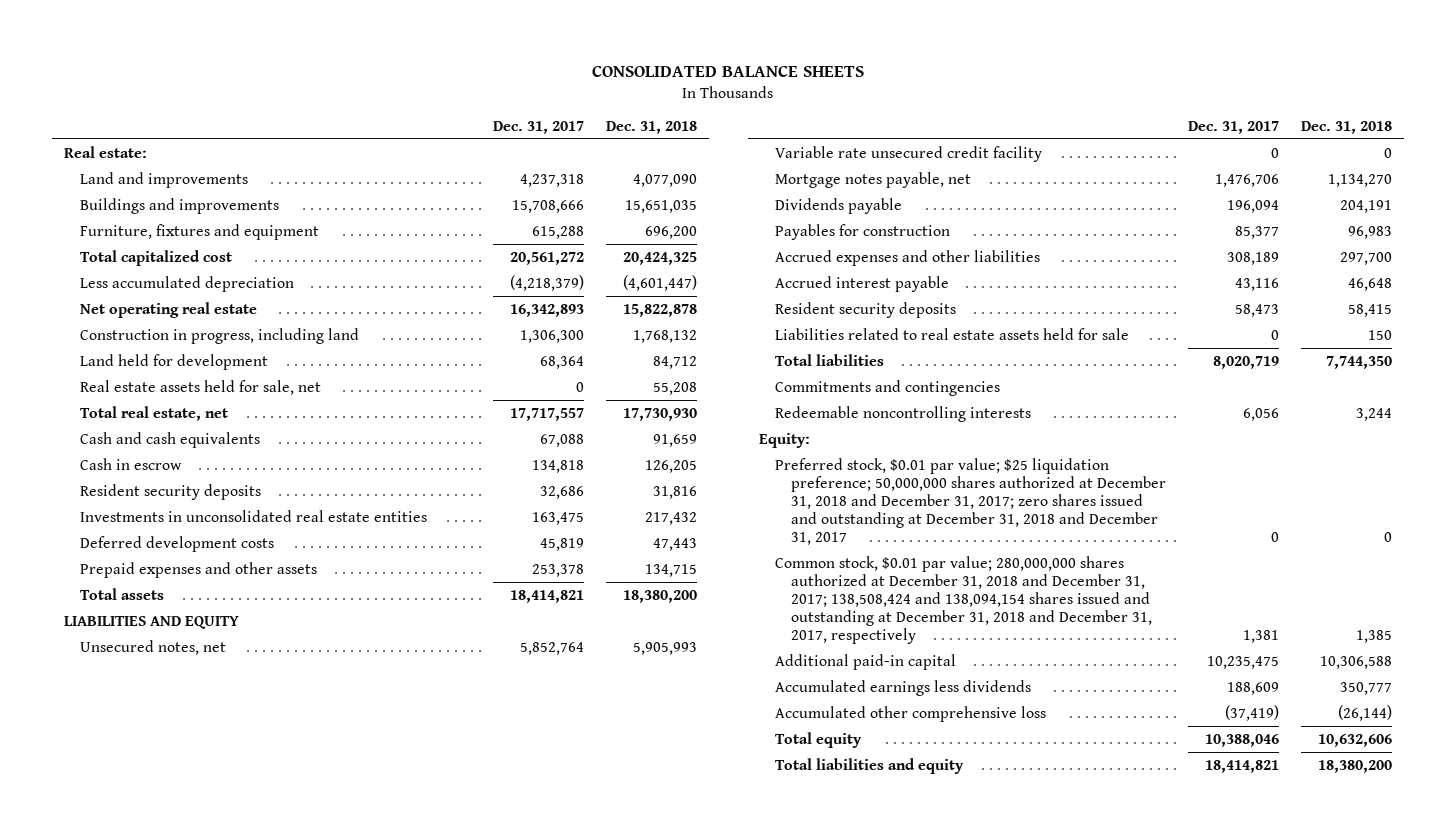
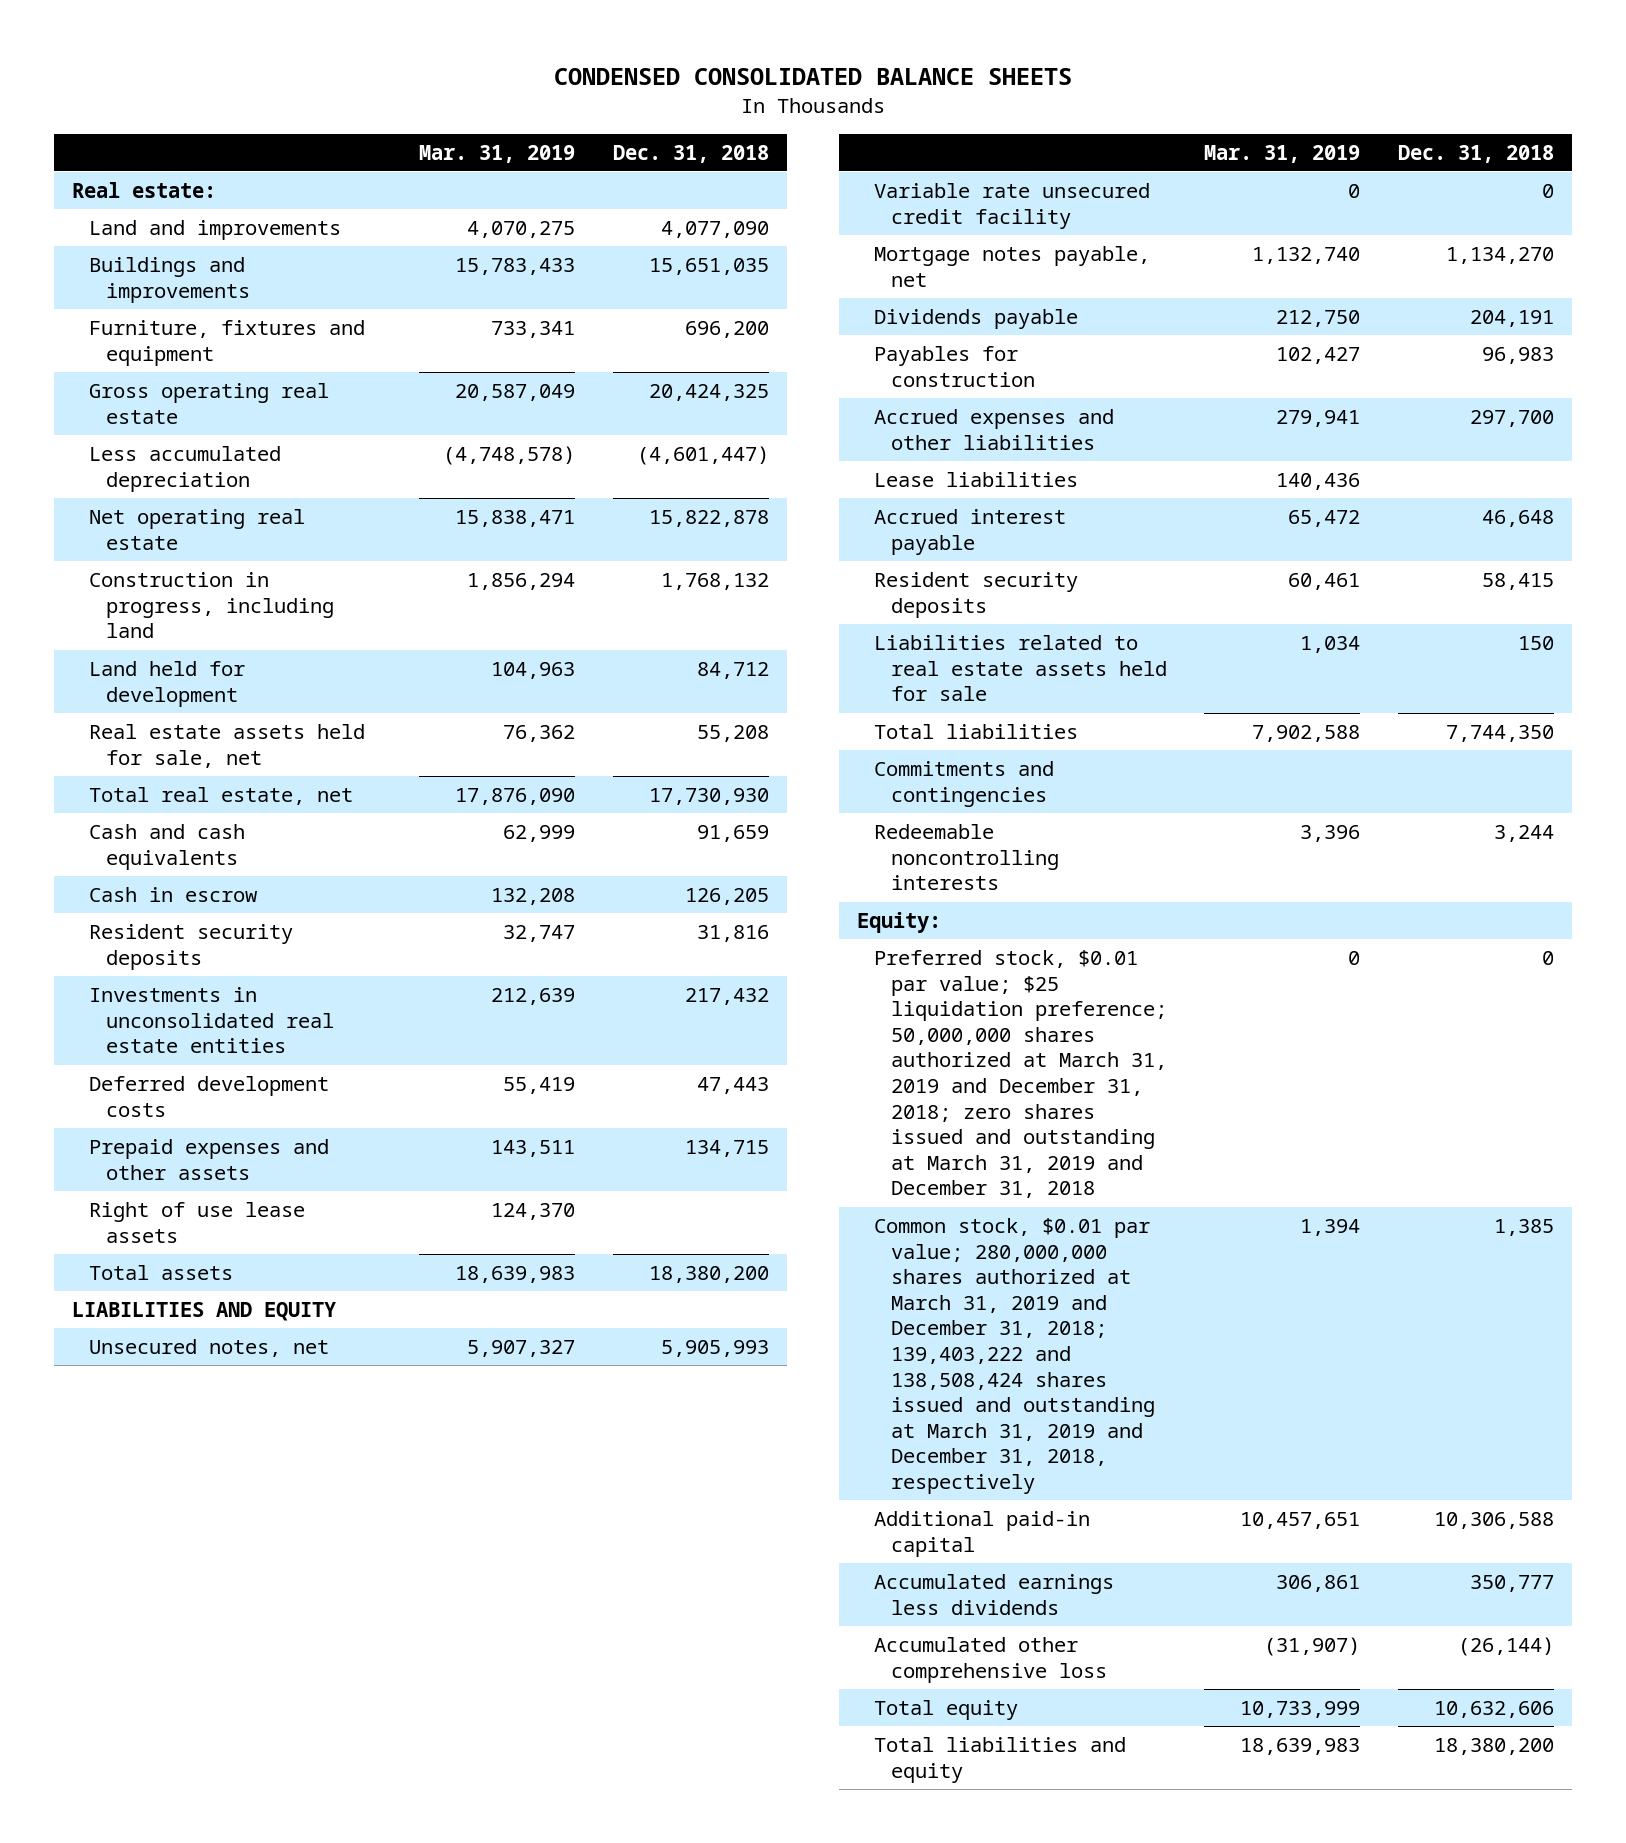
- CONSOLIDATED BALANCE SHEETS
+ CONDENSED CONSOLIDATED BALANCE SHEETS
- | Dec. 31, 2017 | Dec. 31, 2018
+ | Mar. 31, 2019 | Dec. 31, 2018
- Total capitalized cost | 20,561,272 | 20,424,325
+ Gross operating real estate | 20,587,049 | 20,424,325
+ Right of use lease assets | 124,370 |
+ Lease liabilities | 140,436 |
- Preferred stock, $0.01 par value; $25 liquidation preference; 50,000,000 shares authorized at December 31, 2018 and December 31, 2017; zero shares issued and outstanding at December 31, 2018 and December 31, 2017 | 0 | 0
- Common stock, $0.01 par value; 280,000,000 shares authorized at December 31, 2018 and December 31, 2017; 138,508,424 and 138,094,154 shares issued and outstanding at December 31, 2018 and December 31, 2017, respectively | 1,381 | 1,385
+ Preferred stock, $0.01 par value; $25 liquidation preference; 50,000,000 shares authorized at March 31, 2019 and December 31, 2018; zero shares issued and outstanding at March 31, 2019 and December 31, 2018 | 0 | 0
+ Common stock, $0.01 par value; 280,000,000 shares authorized at March 31, 2019 and December 31, 2018; 139,403,222 and 138,508,424 shares issued and outstanding at March 31, 2019 and December 31, 2018, respectively | 1,394 | 1,385

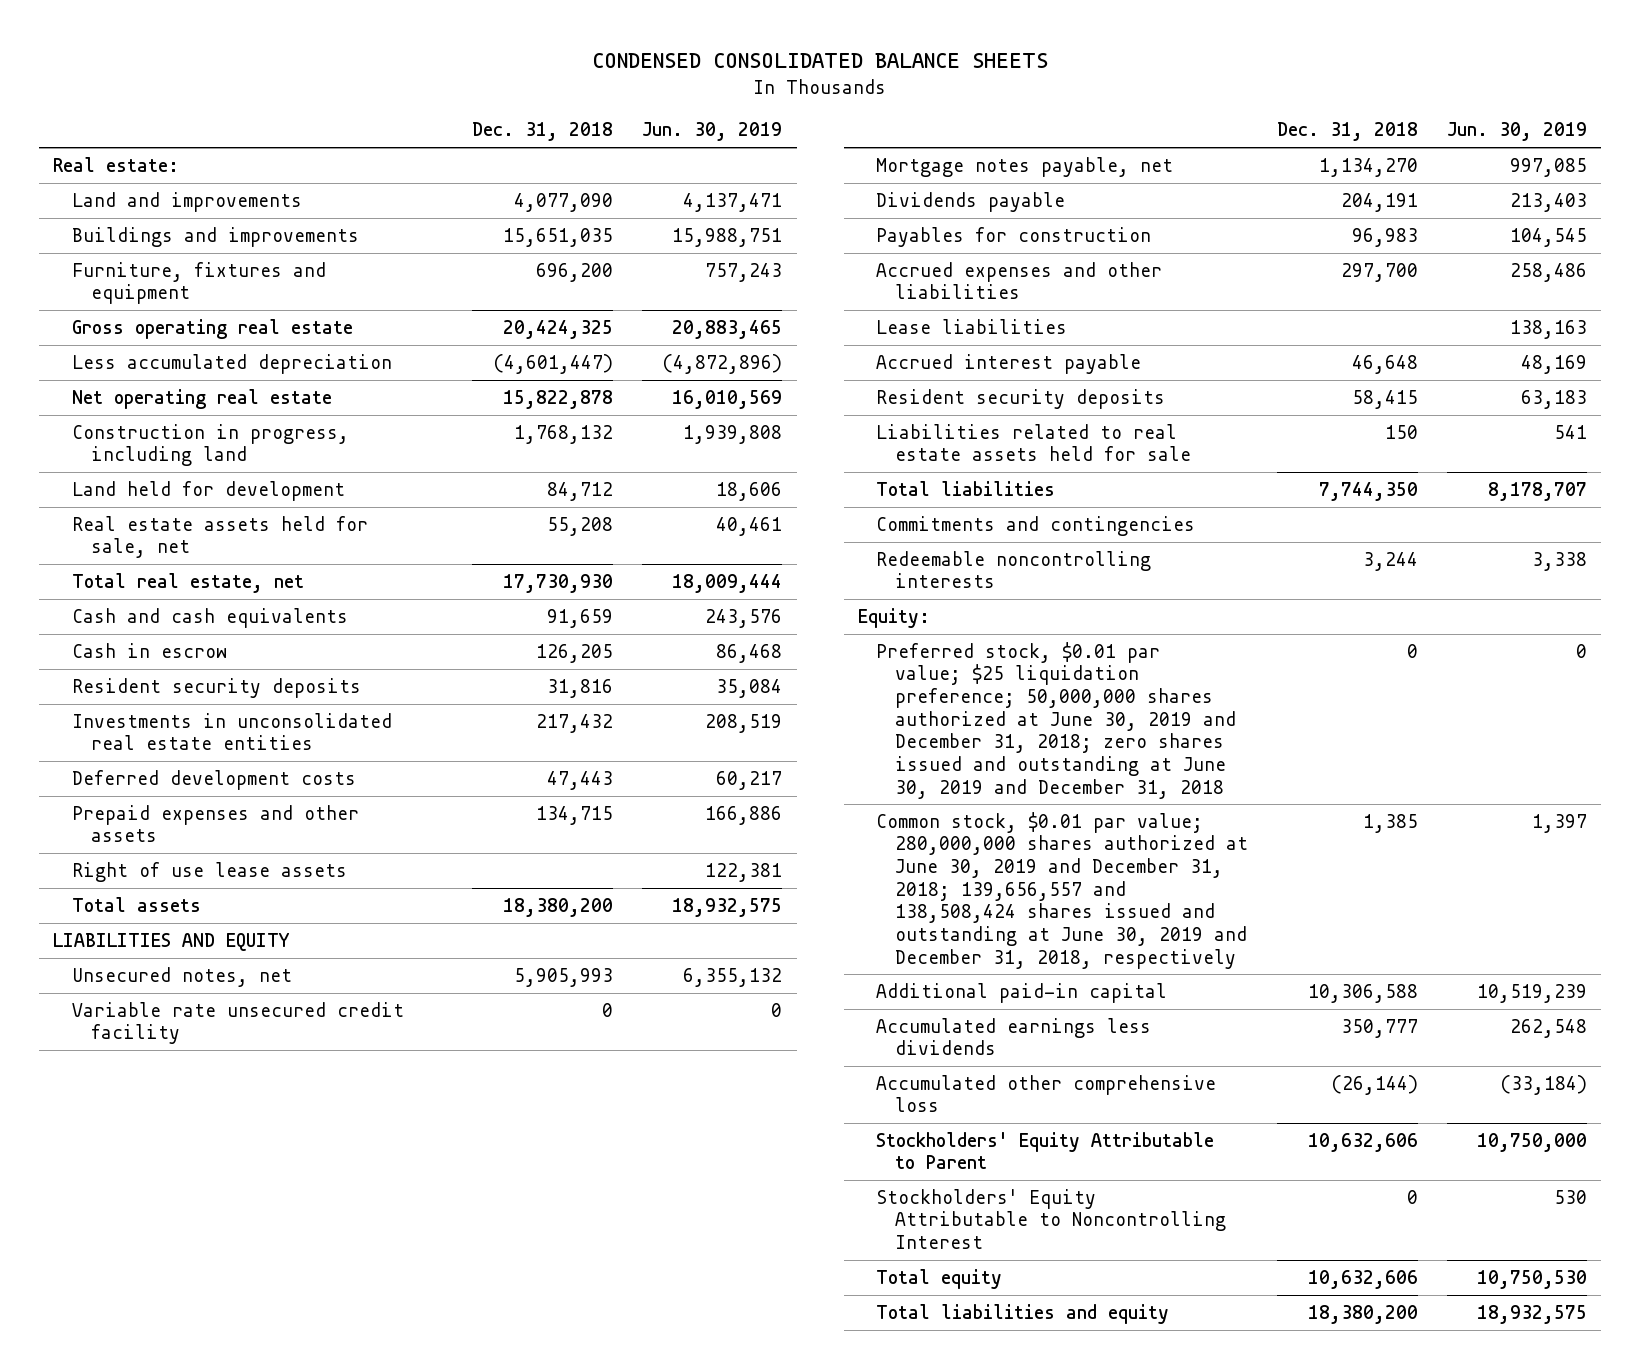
- | Mar. 31, 2019 | Dec. 31, 2018
+ | Dec. 31, 2018 | Jun. 30, 2019
- Preferred stock, $0.01 par value; $25 liquidation preference; 50,000,000 shares authorized at March 31, 2019 and December 31, 2018; zero shares issued and outstanding at March 31, 2019 and December 31, 2018 | 0 | 0
- Common stock, $0.01 par value; 280,000,000 shares authorized at March 31, 2019 and December 31, 2018; 139,403,222 and 138,508,424 shares issued and outstanding at March 31, 2019 and December 31, 2018, respectively | 1,394 | 1,385
+ Preferred stock, $0.01 par value; $25 liquidation preference; 50,000,000 shares authorized at June 30, 2019 and December 31, 2018; zero shares issued and outstanding at June 30, 2019 and December 31, 2018 | 0 | 0
+ Common stock, $0.01 par value; 280,000,000 shares authorized at June 30, 2019 and December 31, 2018; 139,656,557 and 138,508,424 shares issued and outstanding at June 30, 2019 and December 31, 2018, respectively | 1,385 | 1,397
+ Stockholders' Equity Attributable to Parent | 10,632,606 | 10,750,000
+ Stockholders' Equity Attributable to Noncontrolling Interest | 0 | 530

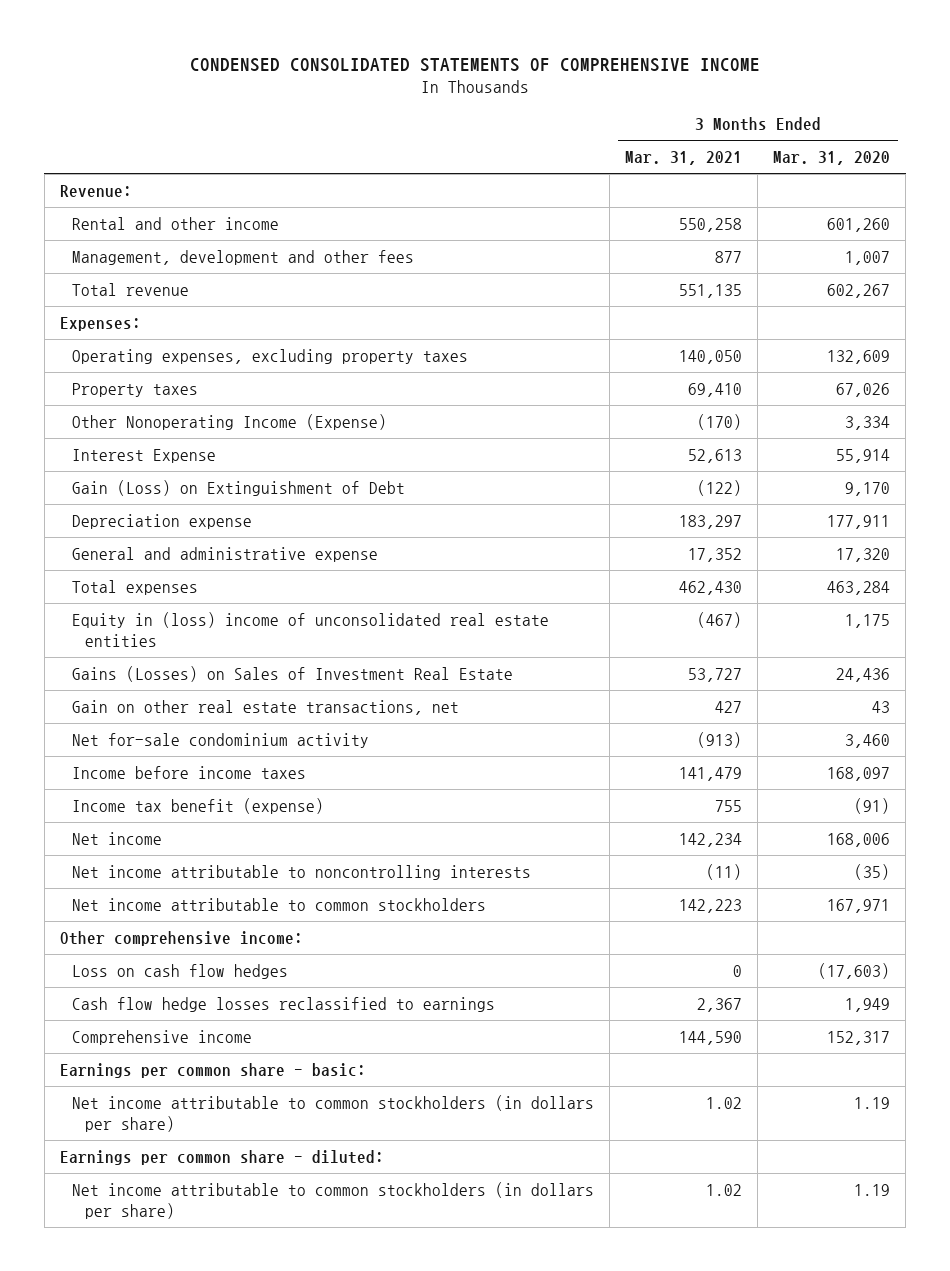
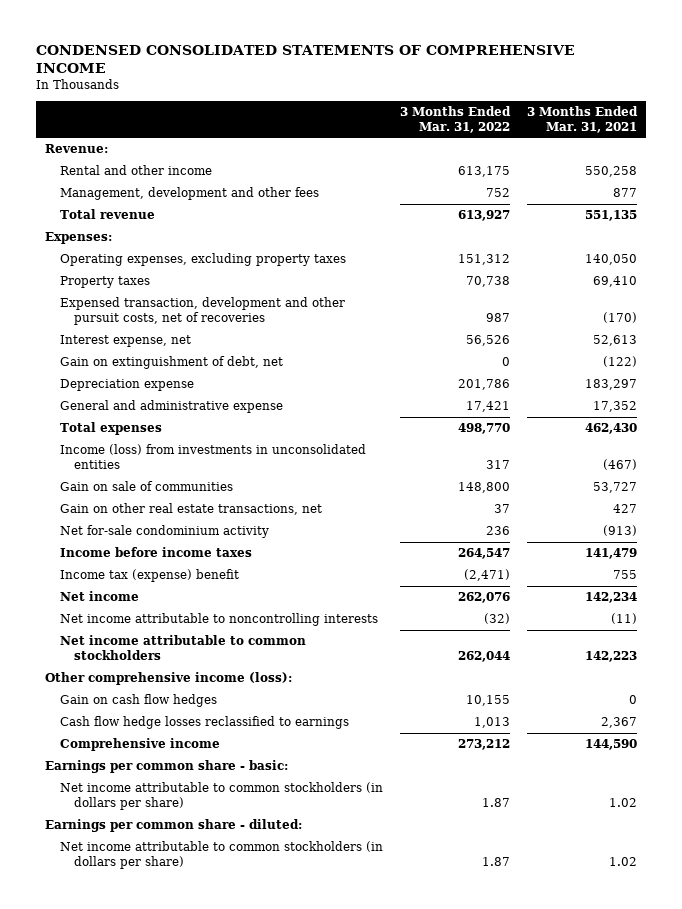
- | 3 Months Ended Mar. 31, 2021 | 3 Months Ended Mar. 31, 2020
+ | 3 Months Ended Mar. 31, 2022 | 3 Months Ended Mar. 31, 2021
- Other Nonoperating Income (Expense) | (170) | 3,334
- Interest Expense | 52,613 | 55,914
- Gain (Loss) on Extinguishment of Debt | (122) | 9,170
+ Expensed transaction, development and other pursuit costs, net of recoveries | 987 | (170)
+ Interest expense, net | 56,526 | 52,613
+ Gain on extinguishment of debt, net | 0 | (122)
- Equity in (loss) income of unconsolidated real estate entities | (467) | 1,175
- Gains (Losses) on Sales of Investment Real Estate | 53,727 | 24,436
+ Income (loss) from investments in unconsolidated entities | 317 | (467)
+ Gain on sale of communities | 148,800 | 53,727
- Income tax benefit (expense) | 755 | (91)
+ Income tax (expense) benefit | (2,471) | 755
- Other comprehensive income:
- Loss on cash flow hedges | 0 | (17,603)
+ Other comprehensive income (loss):
+ Gain on cash flow hedges | 10,155 | 0

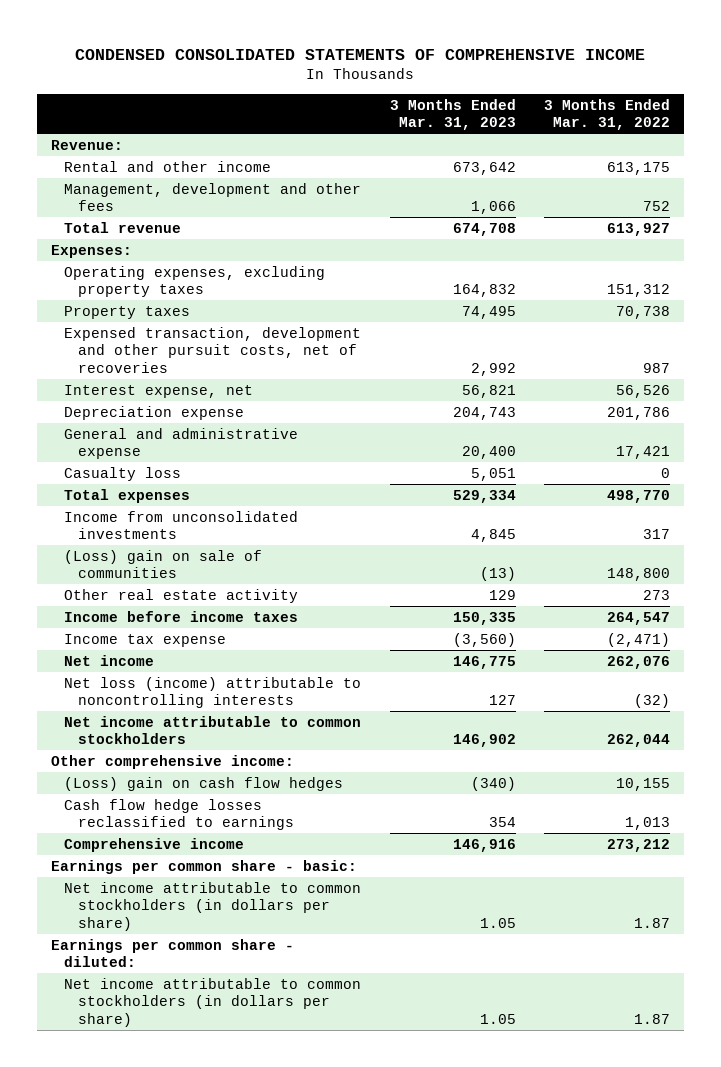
- | 3 Months Ended Mar. 31, 2022 | 3 Months Ended Mar. 31, 2021
+ | 3 Months Ended Mar. 31, 2023 | 3 Months Ended Mar. 31, 2022
- Gain on extinguishment of debt, net | 0 | (122)
+ Casualty loss | 5,051 | 0
- Income (loss) from investments in unconsolidated entities | 317 | (467)
- Gain on sale of communities | 148,800 | 53,727
- Gain on other real estate transactions, net | 37 | 427
- Net for-sale condominium activity | 236 | (913)
+ Income from unconsolidated investments | 4,845 | 317
+ (Loss) gain on sale of communities | (13) | 148,800
+ Other real estate activity | 129 | 273
- Income tax (expense) benefit | (2,471) | 755
+ Income tax expense | (3,560) | (2,471)
- Net income attributable to noncontrolling interests | (32) | (11)
+ Net loss (income) attributable to noncontrolling interests | 127 | (32)
- Other comprehensive income (loss):
- Gain on cash flow hedges | 10,155 | 0
+ Other comprehensive income:
+ (Loss) gain on cash flow hedges | (340) | 10,155

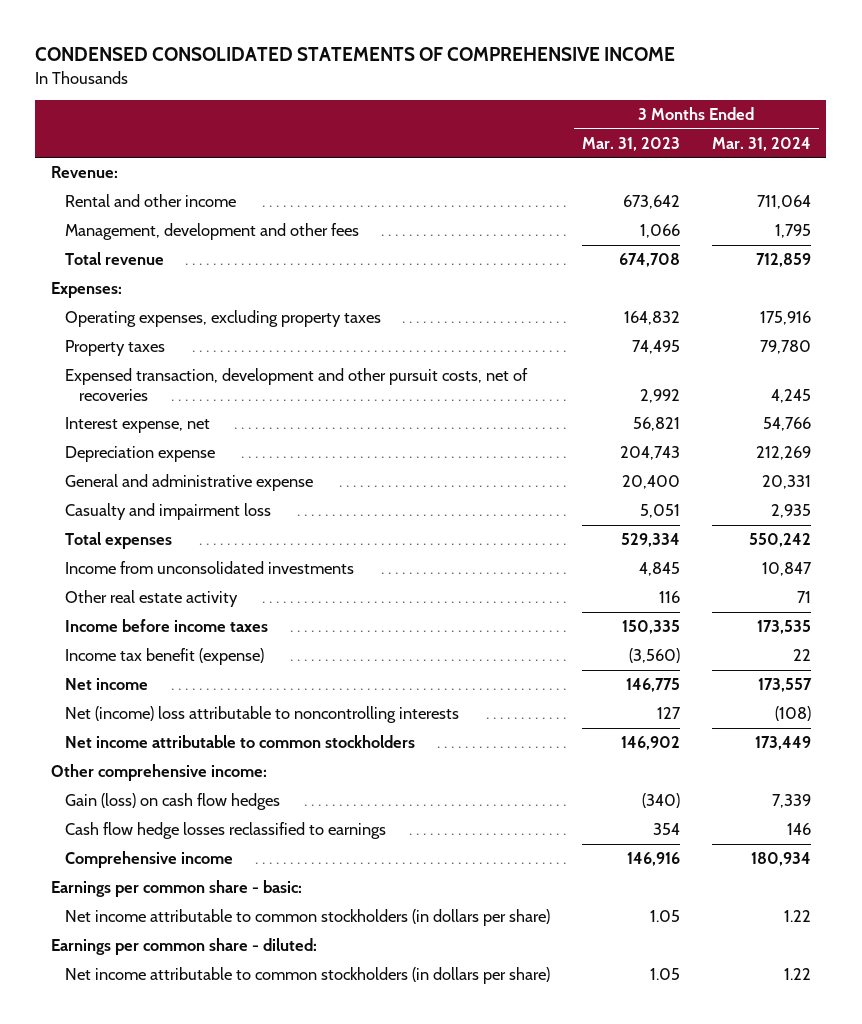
- | 3 Months Ended Mar. 31, 2023 | 3 Months Ended Mar. 31, 2022
+ | 3 Months Ended Mar. 31, 2023 | 3 Months Ended Mar. 31, 2024
- Casualty loss | 5,051 | 0
+ Casualty and impairment loss | 5,051 | 2,935
- (Loss) gain on sale of communities | (13) | 148,800
- Other real estate activity | 129 | 273
+ Other real estate activity | 116 | 71
- Income tax expense | (3,560) | (2,471)
+ Income tax benefit (expense) | (3,560) | 22
- Net loss (income) attributable to noncontrolling interests | 127 | (32)
+ Net (income) loss attributable to noncontrolling interests | 127 | (108)
- (Loss) gain on cash flow hedges | (340) | 10,155
+ Gain (loss) on cash flow hedges | (340) | 7,339

